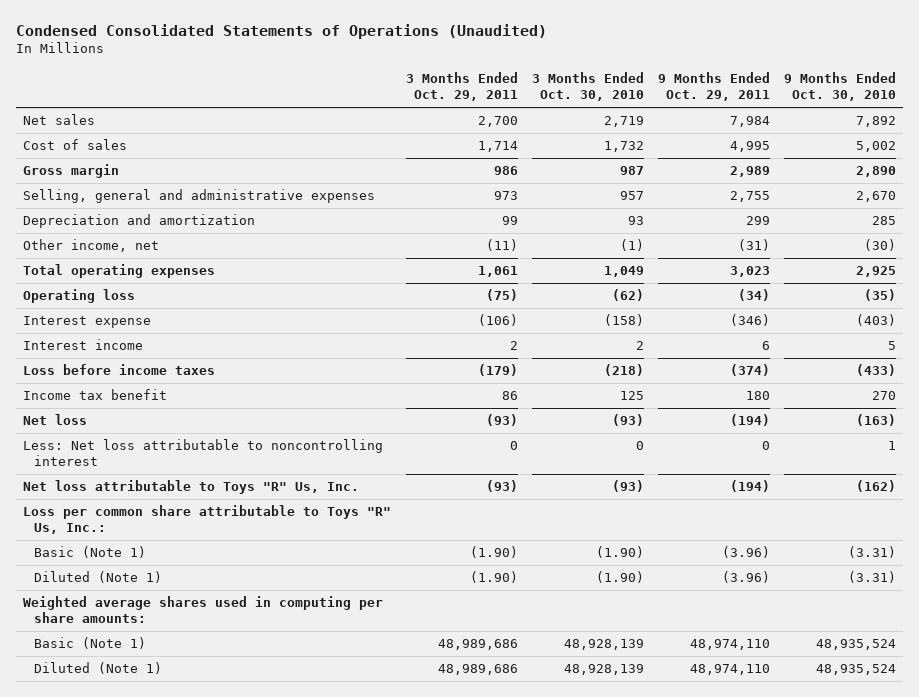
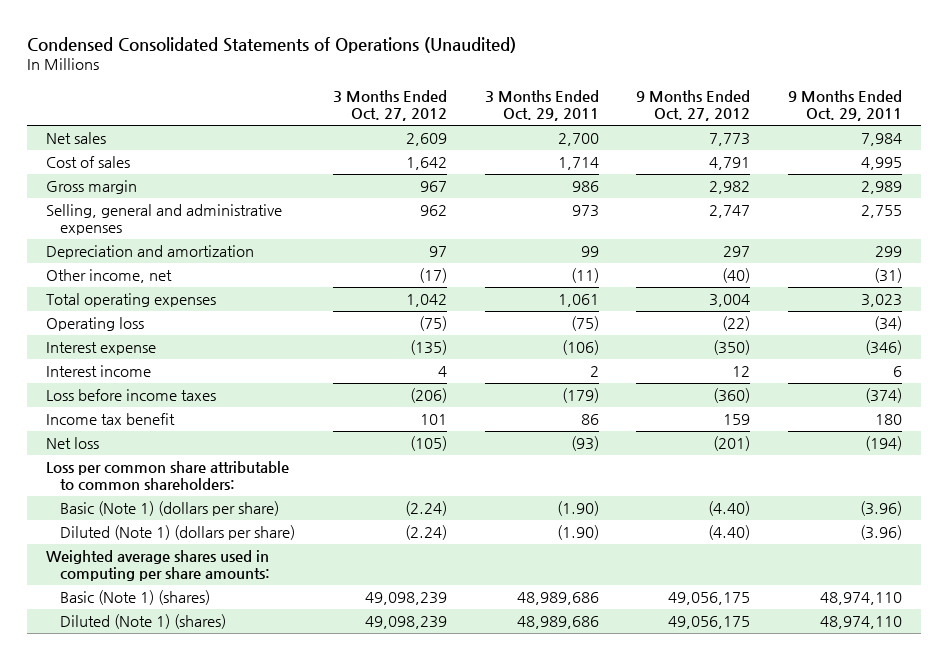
- | 3 Months Ended Oct. 29, 2011 | 3 Months Ended Oct. 30, 2010 | 9 Months Ended Oct. 29, 2011 | 9 Months Ended Oct. 30, 2010
+ | 3 Months Ended Oct. 27, 2012 | 3 Months Ended Oct. 29, 2011 | 9 Months Ended Oct. 27, 2012 | 9 Months Ended Oct. 29, 2011
- Less: Net loss attributable to noncontrolling interest | 0 | 0 | 0 | 1
- Net loss attributable to Toys "R" Us, Inc. | (93) | (93) | (194) | (162)
- Loss per common share attributable to Toys "R" Us, Inc.:
- Basic (Note 1) | (1.90) | (1.90) | (3.96) | (3.31)
- Diluted (Note 1) | (1.90) | (1.90) | (3.96) | (3.31)
+ Loss per common share attributable to common shareholders:
+ Basic (Note 1) (dollars per share) | (2.24) | (1.90) | (4.40) | (3.96)
+ Diluted (Note 1) (dollars per share) | (2.24) | (1.90) | (4.40) | (3.96)
- Basic (Note 1) | 48,989,686 | 48,928,139 | 48,974,110 | 48,935,524
- Diluted (Note 1) | 48,989,686 | 48,928,139 | 48,974,110 | 48,935,524
+ Basic (Note 1) (shares) | 49,098,239 | 48,989,686 | 49,056,175 | 48,974,110
+ Diluted (Note 1) (shares) | 49,098,239 | 48,989,686 | 49,056,175 | 48,974,110

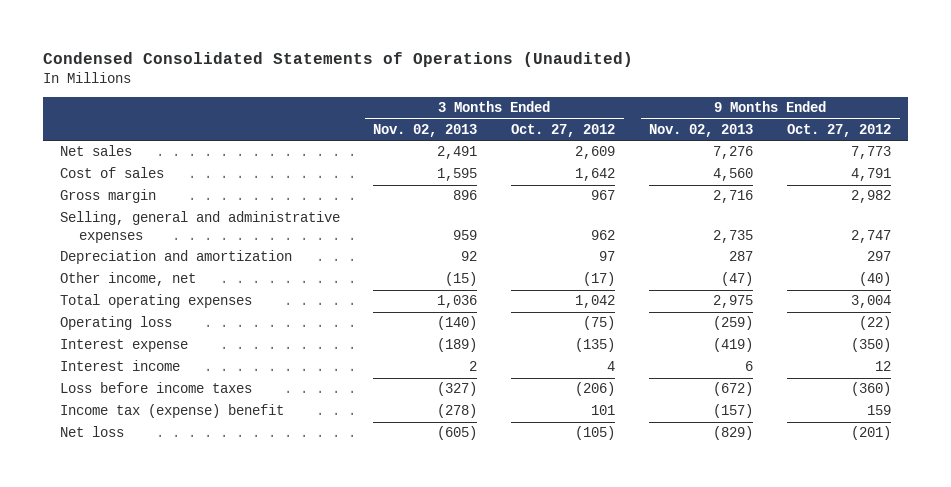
- | 3 Months Ended Oct. 27, 2012 | 3 Months Ended Oct. 29, 2011 | 9 Months Ended Oct. 27, 2012 | 9 Months Ended Oct. 29, 2011
+ | 3 Months Ended Nov. 02, 2013 | 3 Months Ended Oct. 27, 2012 | 9 Months Ended Nov. 02, 2013 | 9 Months Ended Oct. 27, 2012
- Income tax benefit | 101 | 86 | 159 | 180
+ Income tax (expense) benefit | (278) | 101 | (157) | 159
- Loss per common share attributable to common shareholders:
- Basic (Note 1) (dollars per share) | (2.24) | (1.90) | (4.40) | (3.96)
- Diluted (Note 1) (dollars per share) | (2.24) | (1.90) | (4.40) | (3.96)
- Weighted average shares used in computing per share amounts:
- Basic (Note 1) (shares) | 49,098,239 | 48,989,686 | 49,056,175 | 48,974,110
- Diluted (Note 1) (shares) | 49,098,239 | 48,989,686 | 49,056,175 | 48,974,110

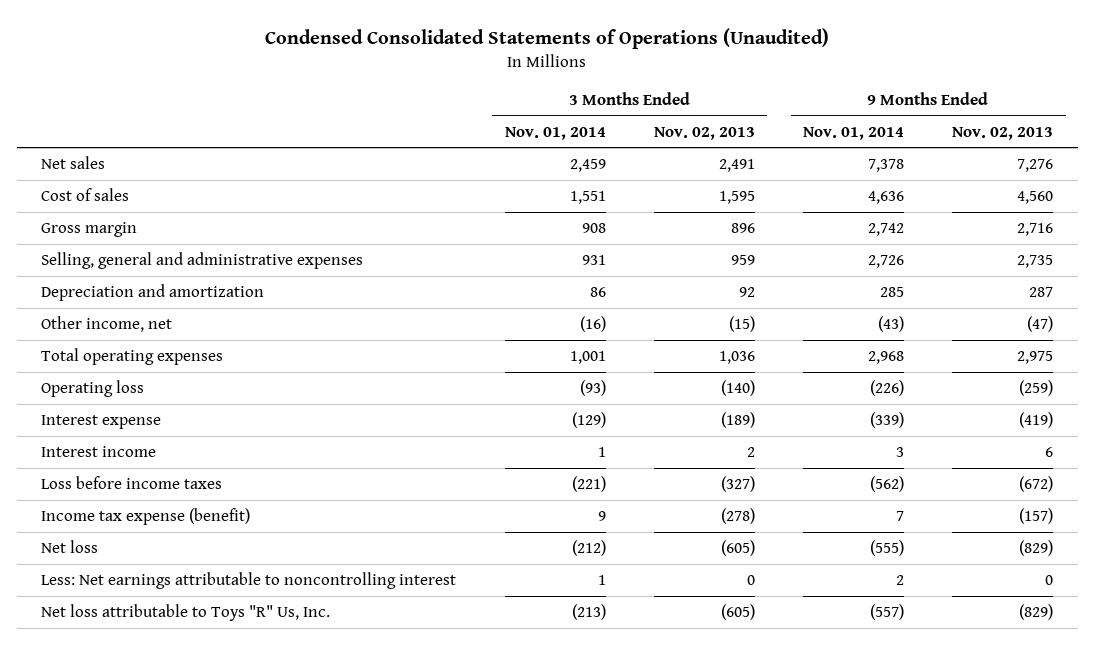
- | 3 Months Ended Nov. 02, 2013 | 3 Months Ended Oct. 27, 2012 | 9 Months Ended Nov. 02, 2013 | 9 Months Ended Oct. 27, 2012
+ | 3 Months Ended Nov. 01, 2014 | 3 Months Ended Nov. 02, 2013 | 9 Months Ended Nov. 01, 2014 | 9 Months Ended Nov. 02, 2013
- Income tax (expense) benefit | (278) | 101 | (157) | 159
+ Income tax expense (benefit) | 9 | (278) | 7 | (157)
+ Less: Net earnings attributable to noncontrolling interest | 1 | 0 | 2 | 0
+ Net loss attributable to Toys "R" Us, Inc. | (213) | (605) | (557) | (829)

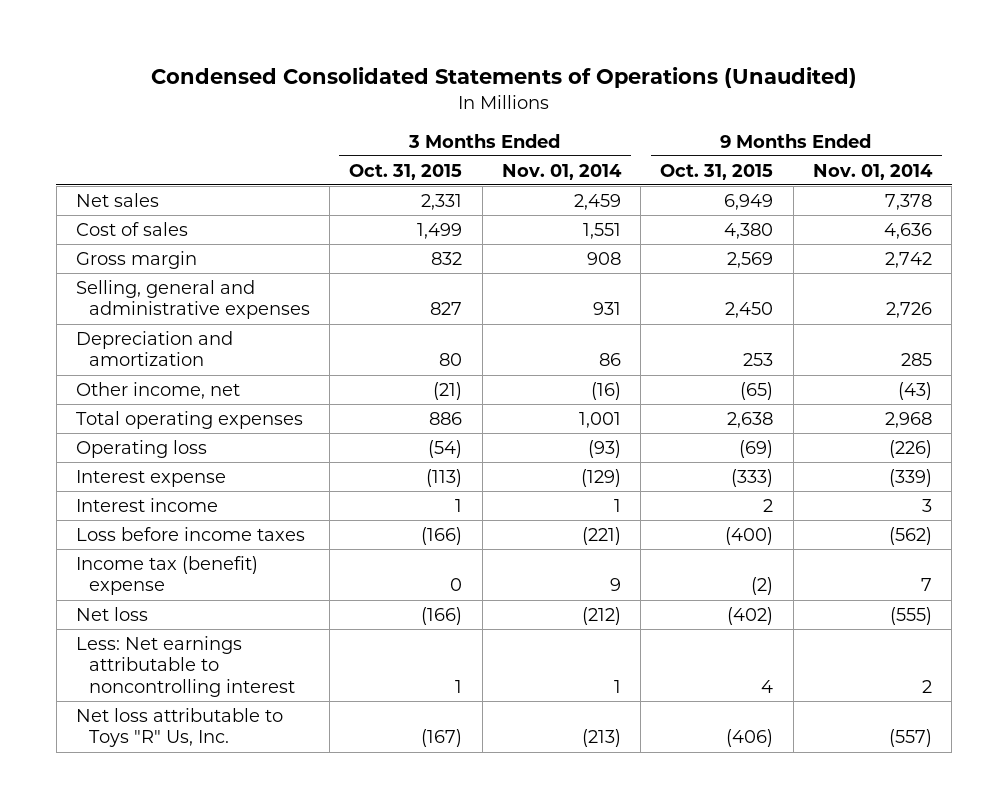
- | 3 Months Ended Nov. 01, 2014 | 3 Months Ended Nov. 02, 2013 | 9 Months Ended Nov. 01, 2014 | 9 Months Ended Nov. 02, 2013
+ | 3 Months Ended Oct. 31, 2015 | 3 Months Ended Nov. 01, 2014 | 9 Months Ended Oct. 31, 2015 | 9 Months Ended Nov. 01, 2014
- Income tax expense (benefit) | 9 | (278) | 7 | (157)
+ Income tax (benefit) expense | 0 | 9 | (2) | 7

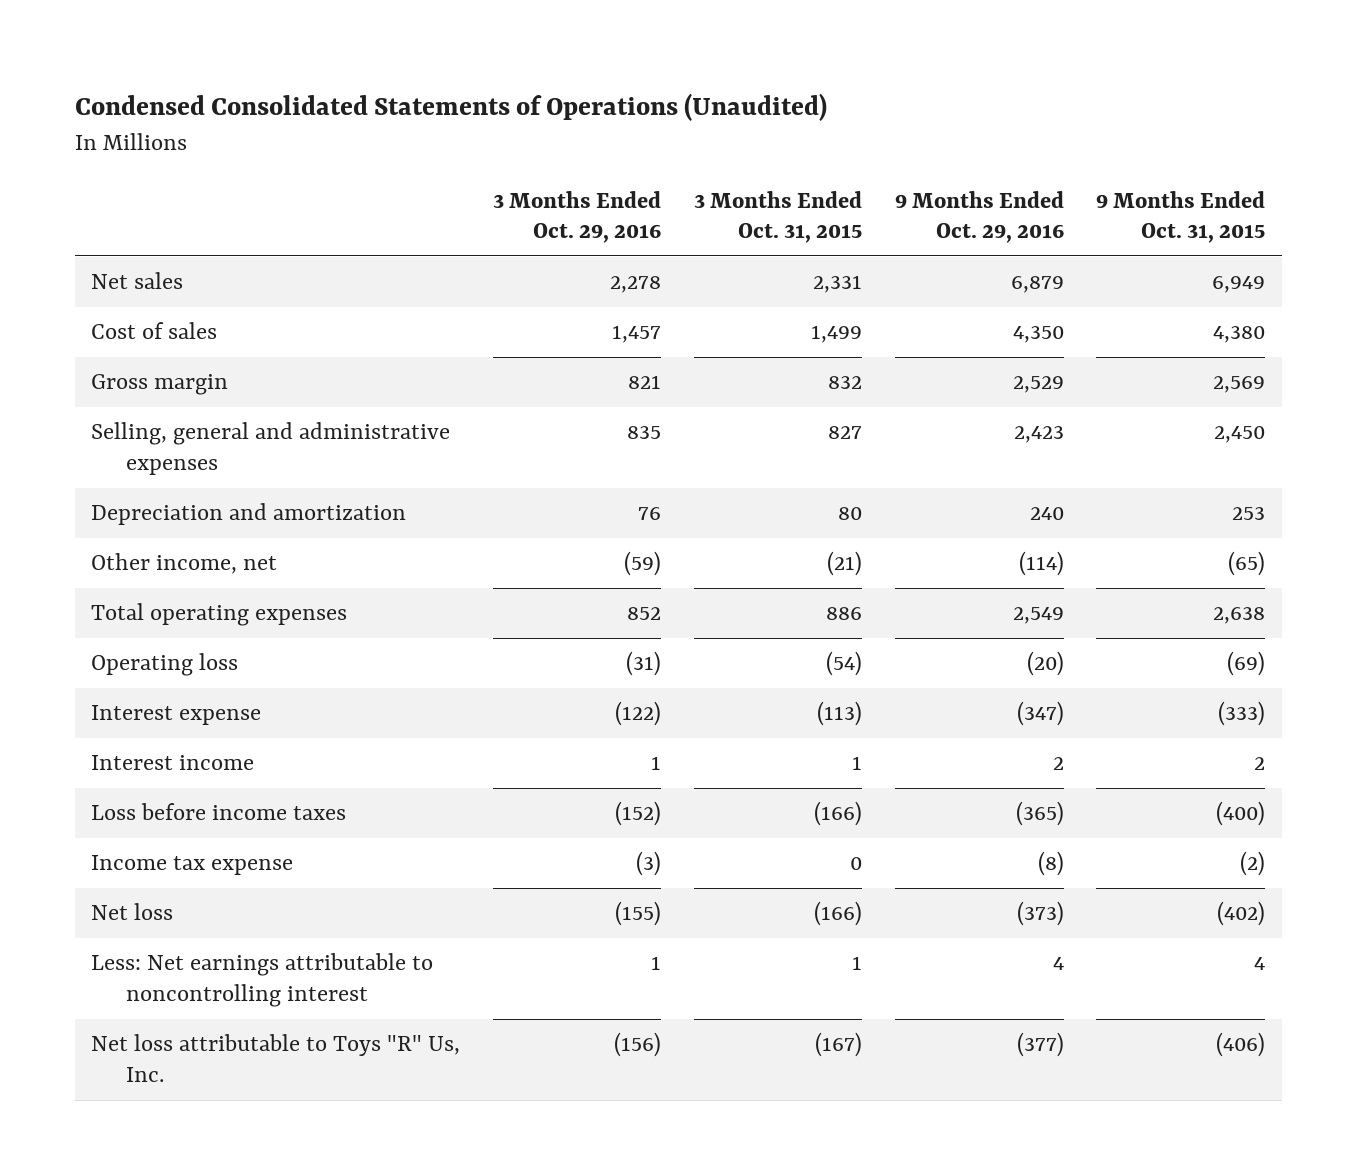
- | 3 Months Ended Oct. 31, 2015 | 3 Months Ended Nov. 01, 2014 | 9 Months Ended Oct. 31, 2015 | 9 Months Ended Nov. 01, 2014
+ | 3 Months Ended Oct. 29, 2016 | 3 Months Ended Oct. 31, 2015 | 9 Months Ended Oct. 29, 2016 | 9 Months Ended Oct. 31, 2015
- Income tax (benefit) expense | 0 | 9 | (2) | 7
+ Income tax expense | (3) | 0 | (8) | (2)

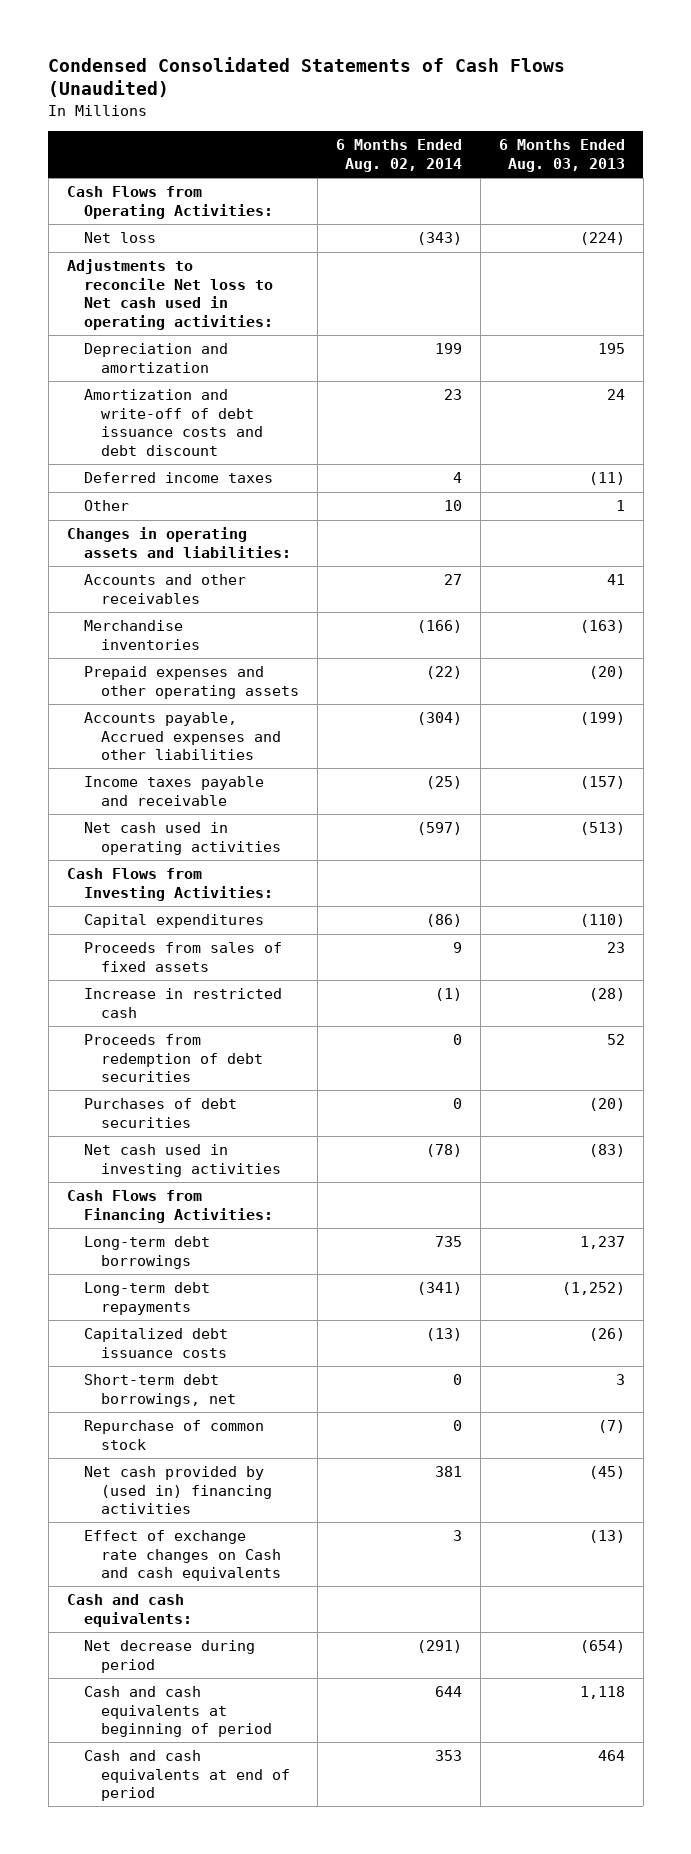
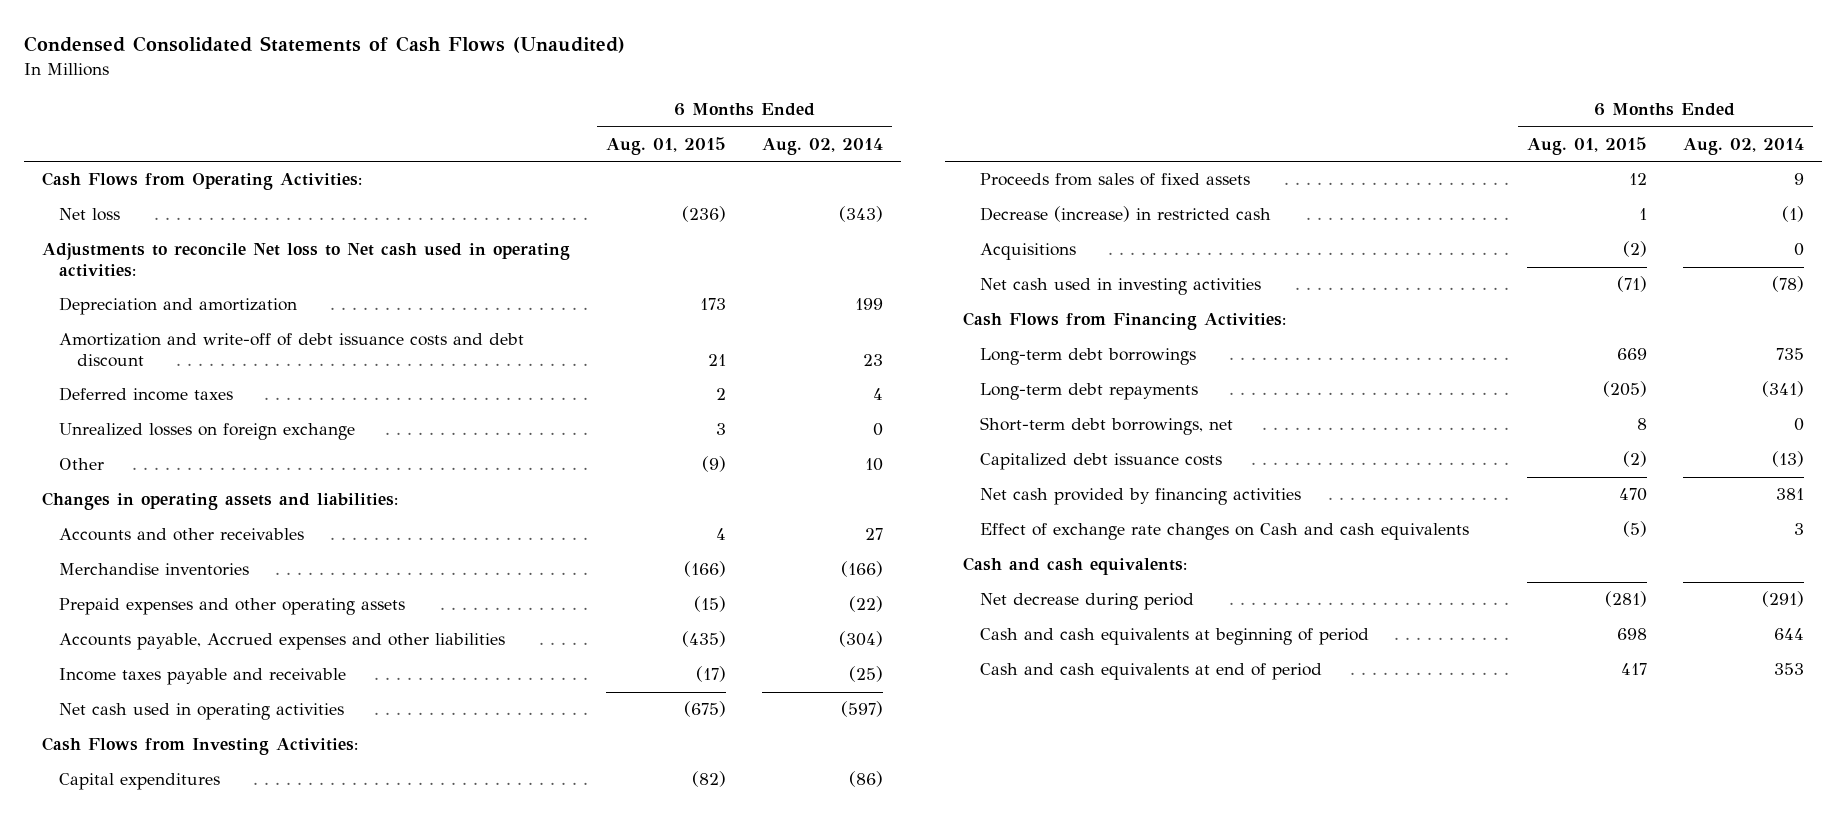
- | 6 Months Ended Aug. 02, 2014 | 6 Months Ended Aug. 03, 2013
+ | 6 Months Ended Aug. 01, 2015 | 6 Months Ended Aug. 02, 2014
+ Unrealized losses on foreign exchange | 3 | 0
- Increase in restricted cash | (1) | (28)
- Proceeds from redemption of debt securities | 0 | 52
- Purchases of debt securities | 0 | (20)
+ Decrease (increase) in restricted cash | 1 | (1)
+ Acquisitions | (2) | 0
- Repurchase of common stock | 0 | (7)
- Net cash provided by (used in) financing activities | 381 | (45)
moved down: Capitalized debt issuance costs | (2) | (13)
+ Net cash provided by financing activities | 470 | 381

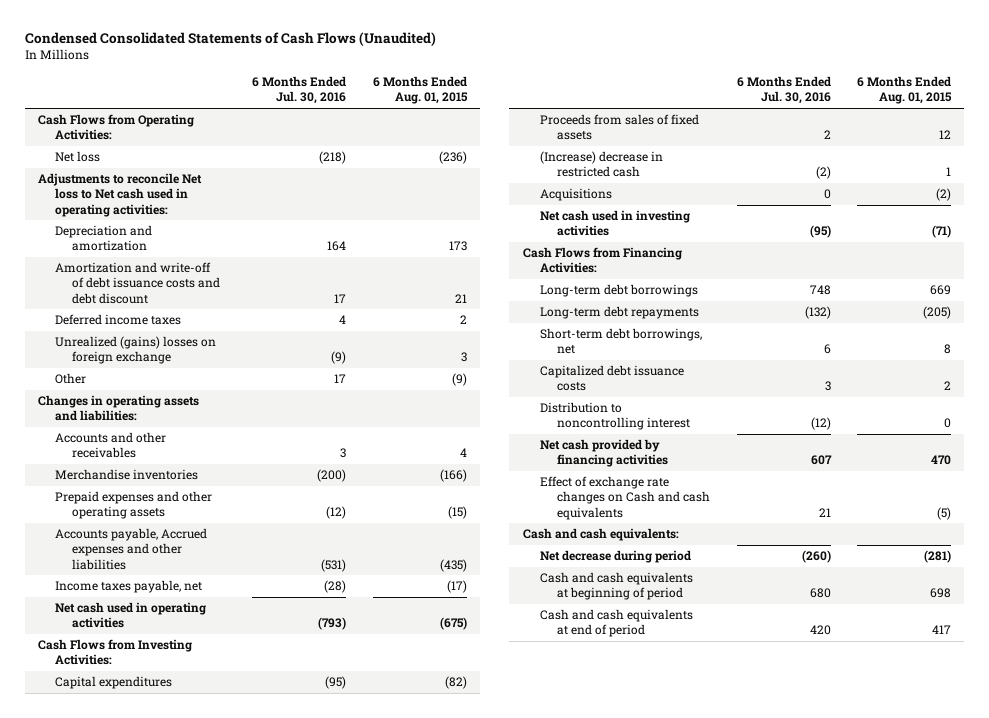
- | 6 Months Ended Aug. 01, 2015 | 6 Months Ended Aug. 02, 2014
+ | 6 Months Ended Jul. 30, 2016 | 6 Months Ended Aug. 01, 2015
- Unrealized losses on foreign exchange | 3 | 0
+ Unrealized (gains) losses on foreign exchange | (9) | 3
- Income taxes payable and receivable | (17) | (25)
+ Income taxes payable, net | (28) | (17)
- Decrease (increase) in restricted cash | 1 | (1)
+ (Increase) decrease in restricted cash | (2) | 1
- Capitalized debt issuance costs | (2) | (13)
+ Capitalized debt issuance costs | 3 | 2
+ Distribution to noncontrolling interest | (12) | 0

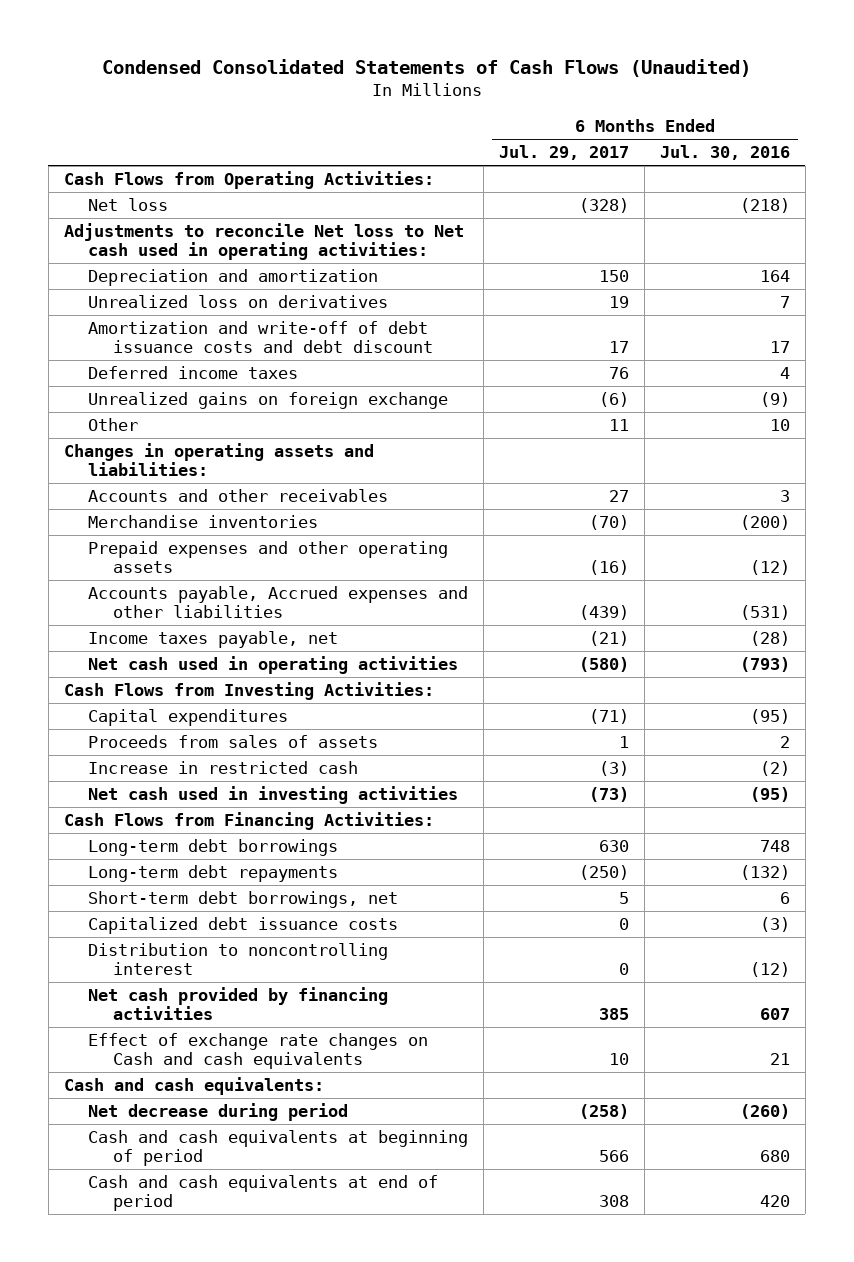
- | 6 Months Ended Jul. 30, 2016 | 6 Months Ended Aug. 01, 2015
+ | 6 Months Ended Jul. 29, 2017 | 6 Months Ended Jul. 30, 2016
+ Unrealized loss on derivatives | 19 | 7
- Unrealized (gains) losses on foreign exchange | (9) | 3
- Other | 17 | (9)
+ Unrealized gains on foreign exchange | (6) | (9)
+ Other | 11 | 10
- Proceeds from sales of fixed assets | 2 | 12
- (Increase) decrease in restricted cash | (2) | 1
- Acquisitions | 0 | (2)
+ Proceeds from sales of assets | 1 | 2
+ Increase in restricted cash | (3) | (2)
- Capitalized debt issuance costs | 3 | 2
+ Capitalized debt issuance costs | 0 | (3)

